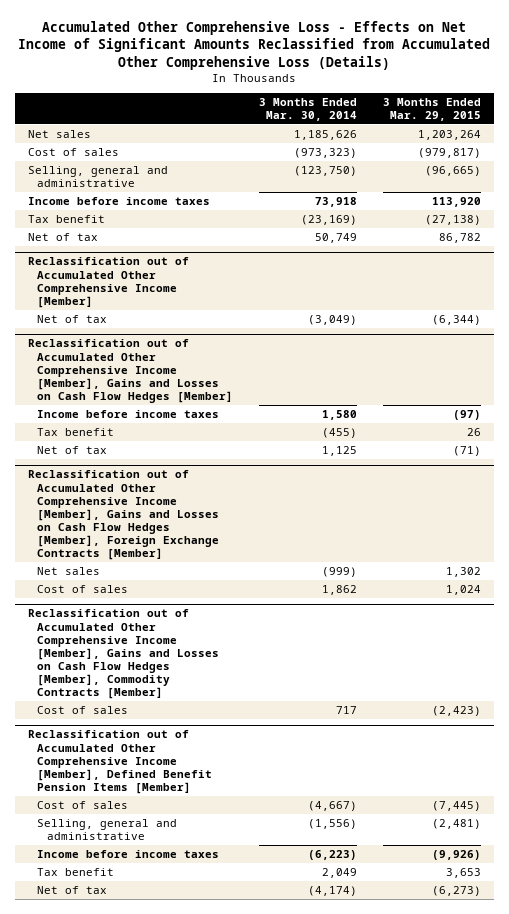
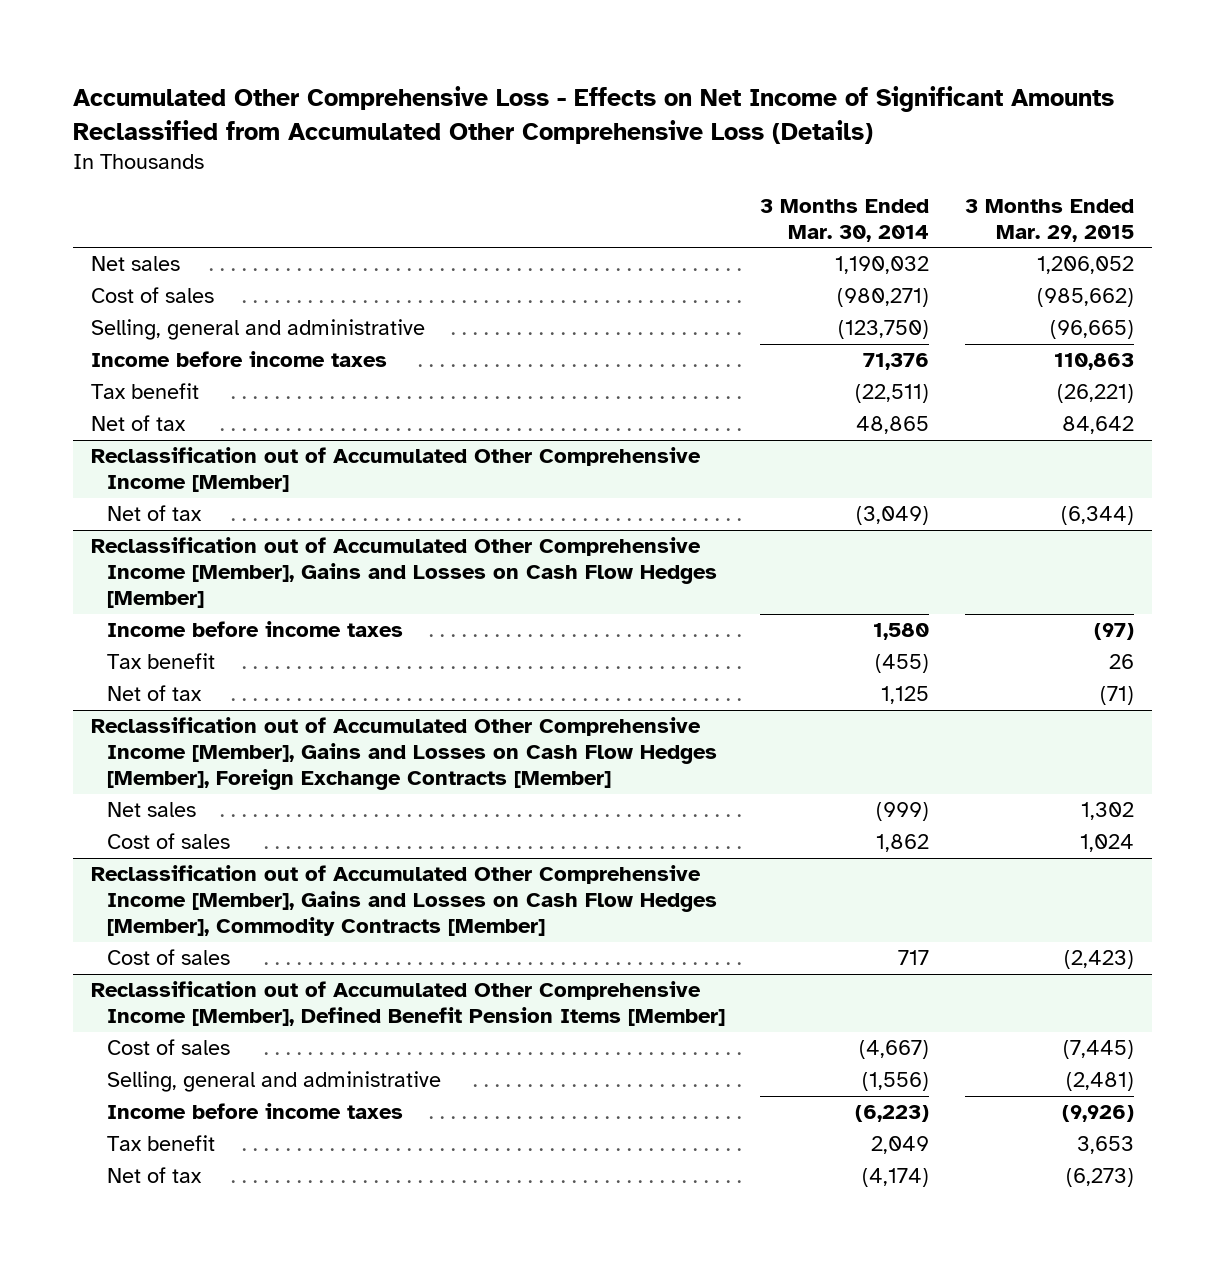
- Net sales | 1,185,626 | 1,203,264
- Cost of sales | (973,323) | (979,817)
+ Net sales | 1,190,032 | 1,206,052
+ Cost of sales | (980,271) | (985,662)
- Income before income taxes | 73,918 | 113,920
- Tax benefit | (23,169) | (27,138)
- Net of tax | 50,749 | 86,782
+ Income before income taxes | 71,376 | 110,863
+ Tax benefit | (22,511) | (26,221)
+ Net of tax | 48,865 | 84,642

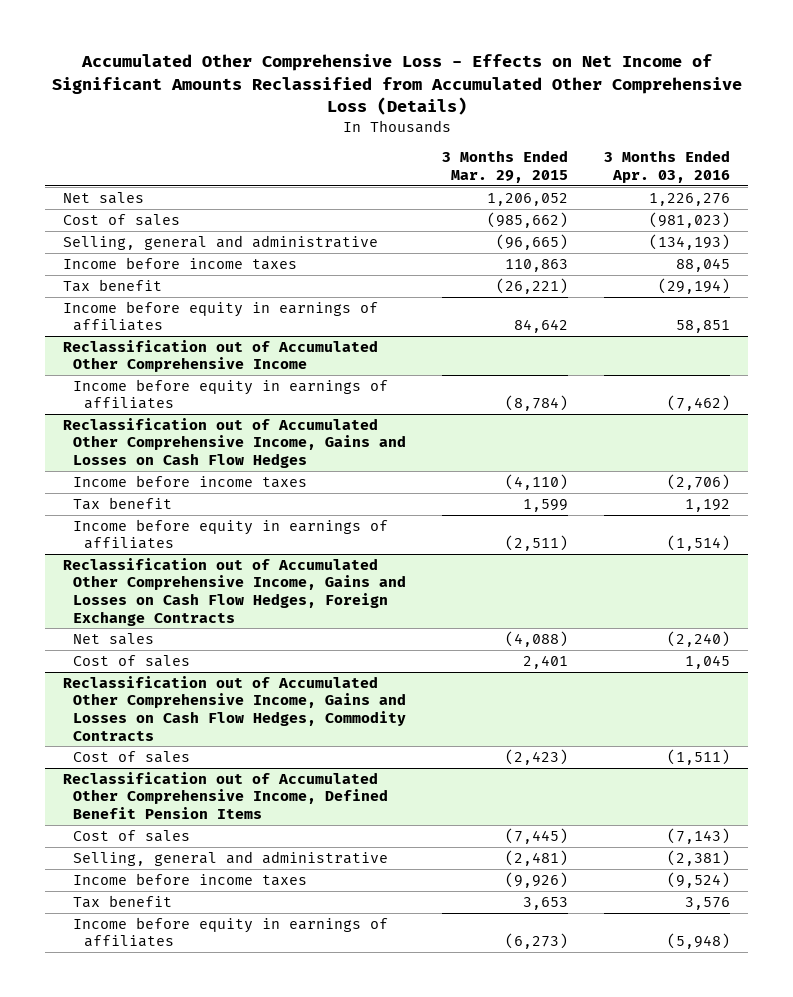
- | 3 Months Ended Mar. 30, 2014 | 3 Months Ended Mar. 29, 2015
+ | 3 Months Ended Mar. 29, 2015 | 3 Months Ended Apr. 03, 2016
- Net of tax | 48,865 | 84,642
- Reclassification out of Accumulated Other Comprehensive Income [Member]
- Net of tax | (3,049) | (6,344)
- Reclassification out of Accumulated Other Comprehensive Income [Member], Gains and Losses on Cash Flow Hedges [Member]
- Income before income taxes | 1,580 | (97)
- Tax benefit | (455) | 26
- Net of tax | 1,125 | (71)
- Reclassification out of Accumulated Other Comprehensive Income [Member], Gains and Losses on Cash Flow Hedges [Member], Foreign Exchange Contracts [Member]
- Net sales | (999) | 1,302
- Cost of sales | 1,862 | 1,024
- Reclassification out of Accumulated Other Comprehensive Income [Member], Gains and Losses on Cash Flow Hedges [Member], Commodity Contracts [Member]
+ Income before equity in earnings of affiliates | 84,642 | 58,851
+ Reclassification out of Accumulated Other Comprehensive Income
+ Income before equity in earnings of affiliates | (8,784) | (7,462)
+ Reclassification out of Accumulated Other Comprehensive Income, Gains and Losses on Cash Flow Hedges
+ Income before income taxes | (4,110) | (2,706)
+ Tax benefit | 1,599 | 1,192
+ Income before equity in earnings of affiliates | (2,511) | (1,514)
+ Reclassification out of Accumulated Other Comprehensive Income, Gains and Losses on Cash Flow Hedges, Foreign Exchange Contracts
+ Net sales | (4,088) | (2,240)
+ Cost of sales | 2,401 | 1,045
+ Reclassification out of Accumulated Other Comprehensive Income, Gains and Losses on Cash Flow Hedges, Commodity Contracts
- Reclassification out of Accumulated Other Comprehensive Income [Member], Defined Benefit Pension Items [Member]
+ Reclassification out of Accumulated Other Comprehensive Income, Defined Benefit Pension Items
- Net of tax | (4,174) | (6,273)
+ Income before equity in earnings of affiliates | (6,273) | (5,948)

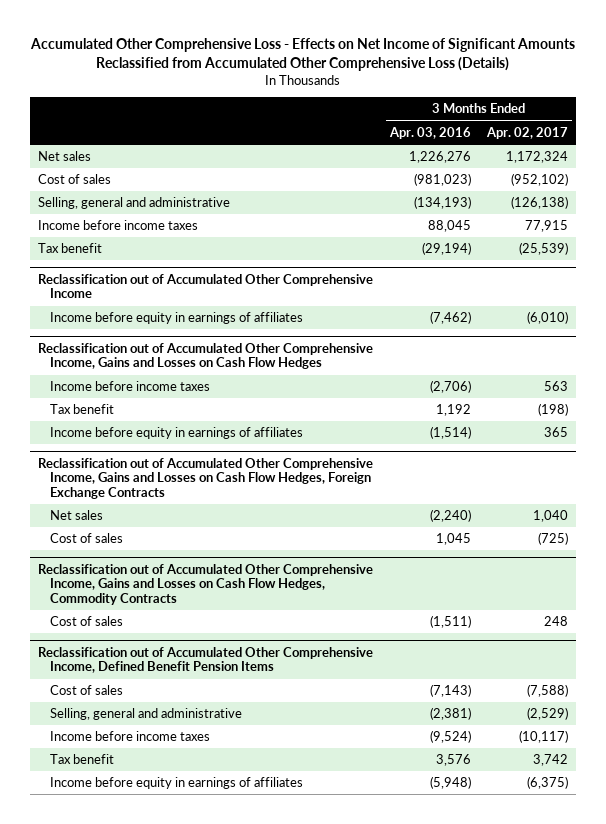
- | 3 Months Ended Mar. 29, 2015 | 3 Months Ended Apr. 03, 2016
+ | 3 Months Ended Apr. 03, 2016 | 3 Months Ended Apr. 02, 2017
- Income before equity in earnings of affiliates | 84,642 | 58,851

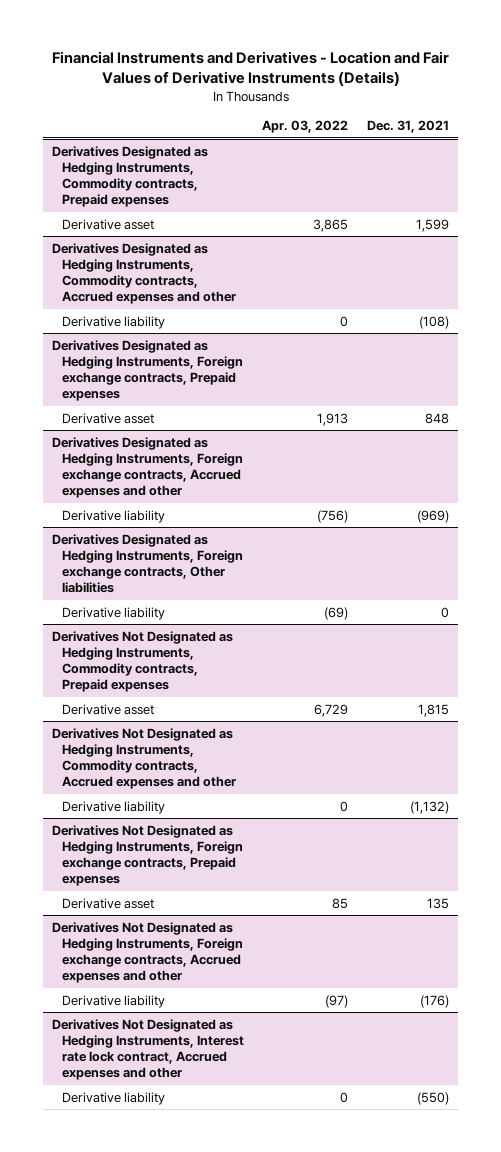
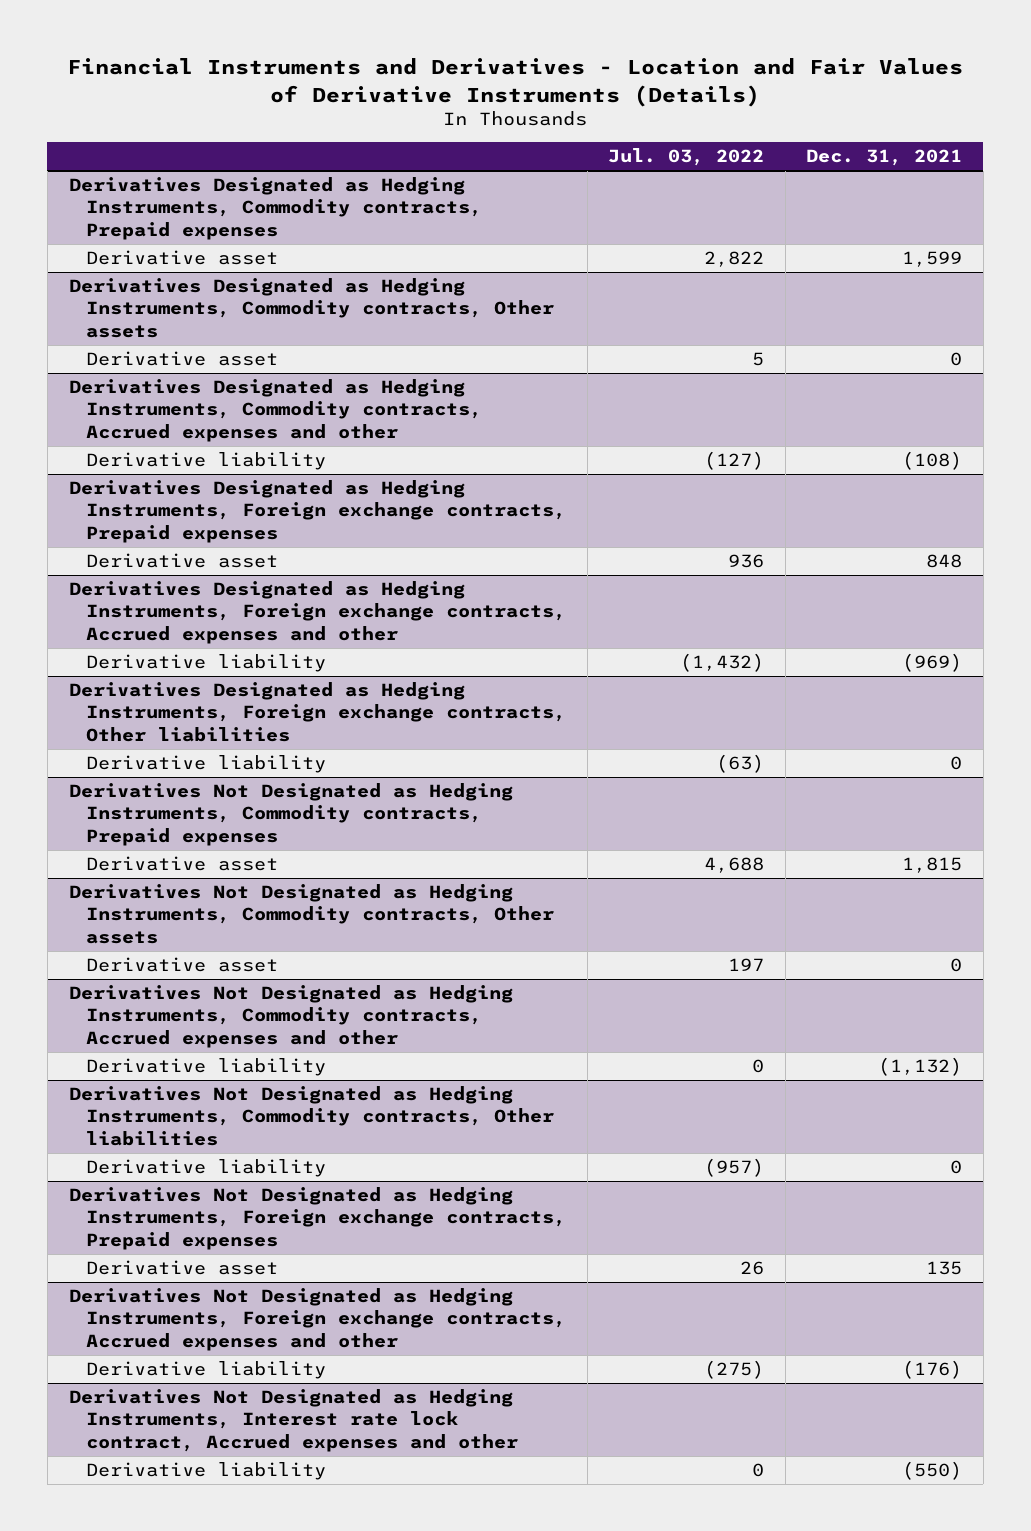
- | Apr. 03, 2022 | Dec. 31, 2021
+ | Jul. 03, 2022 | Dec. 31, 2021
+ Derivatives Designated as Hedging Instruments, Commodity contracts, Other assets
+ Derivative asset | 5 | 0
+ Derivatives Not Designated as Hedging Instruments, Commodity contracts, Other assets
+ Derivative asset | 197 | 0
+ Derivatives Not Designated as Hedging Instruments, Commodity contracts, Other liabilities
+ Derivative liability | (957) | 0

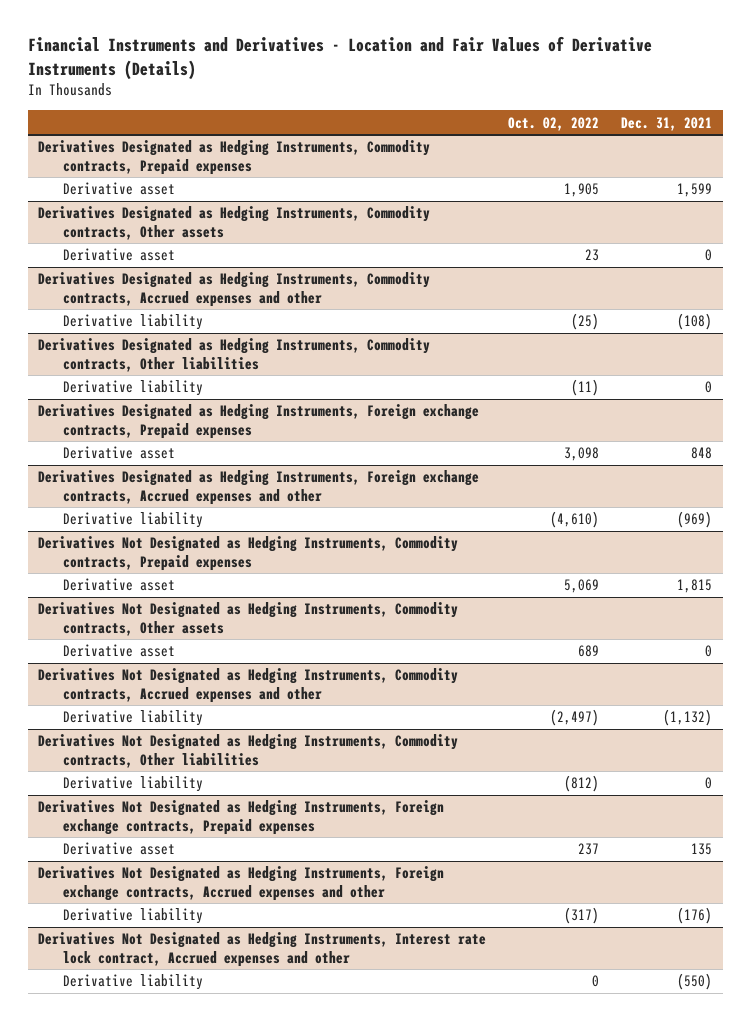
- | Jul. 03, 2022 | Dec. 31, 2021
+ | Oct. 02, 2022 | Dec. 31, 2021
+ Derivatives Designated as Hedging Instruments, Commodity contracts, Other liabilities
+ Derivative liability | (11) | 0
- Derivatives Designated as Hedging Instruments, Foreign exchange contracts, Other liabilities
- Derivative liability | (63) | 0

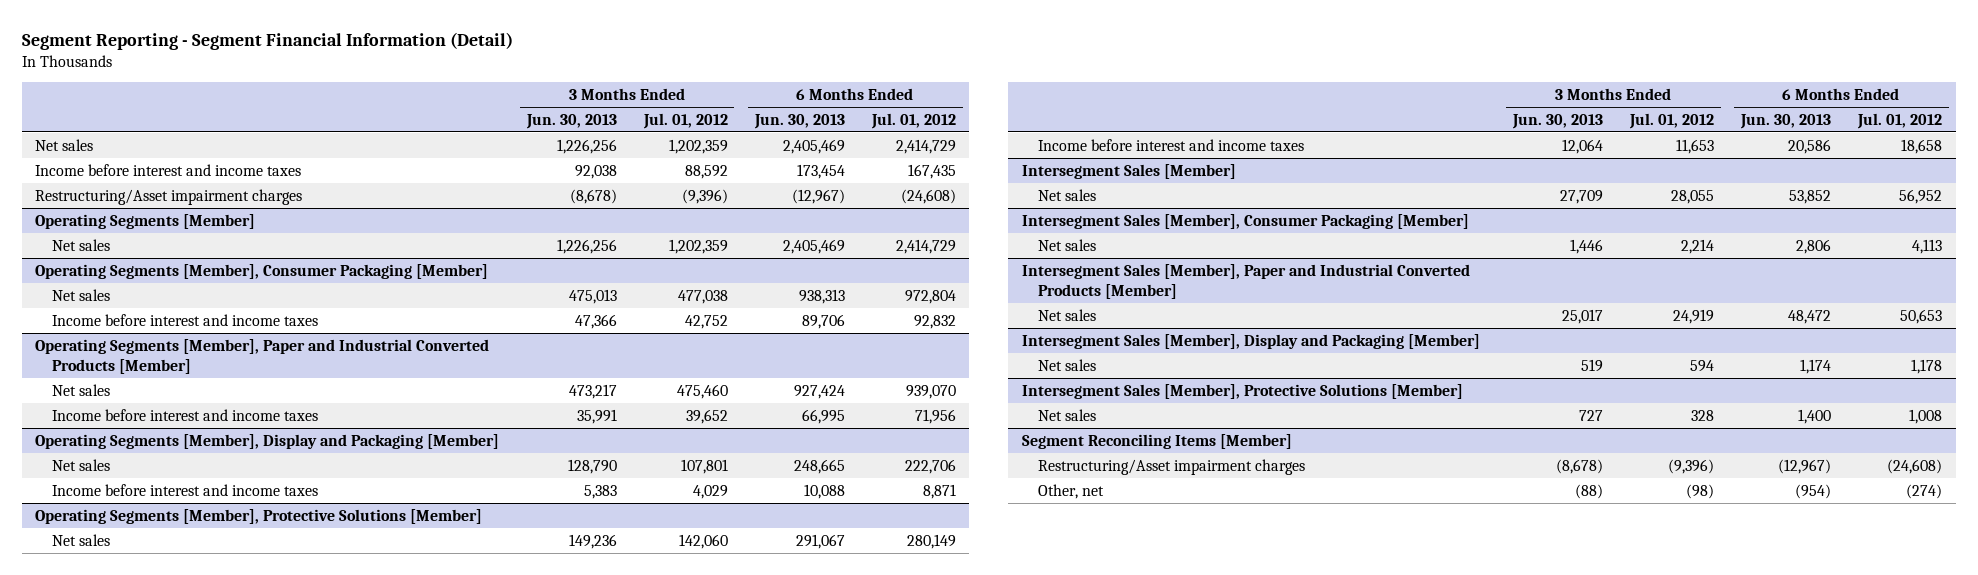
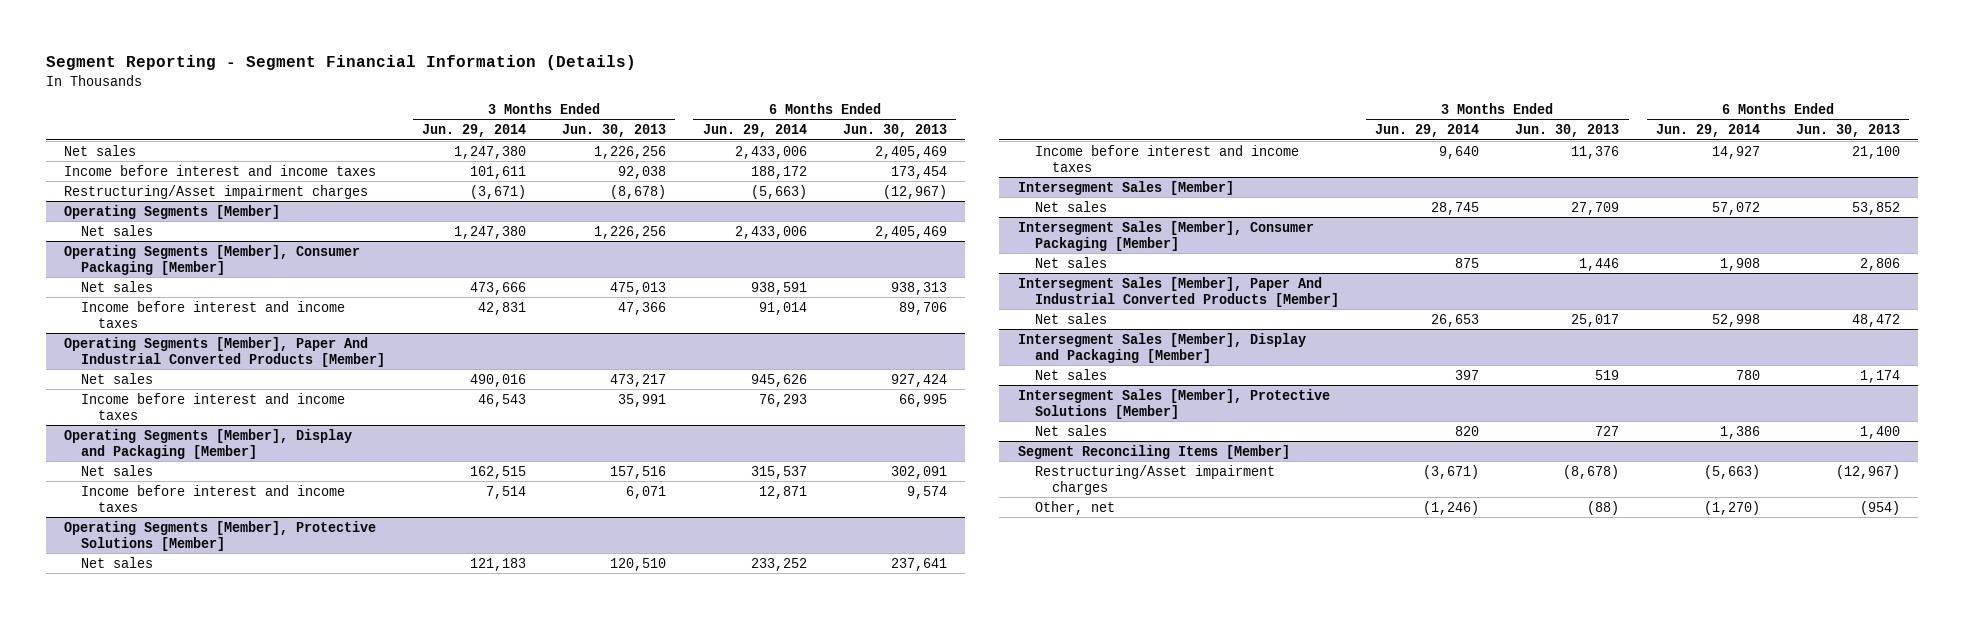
- Segment Reporting - Segment Financial Information (Detail)
+ Segment Reporting - Segment Financial Information (Details)
- | 3 Months Ended Jun. 30, 2013 | 3 Months Ended Jul. 01, 2012 | 6 Months Ended Jun. 30, 2013 | 6 Months Ended Jul. 01, 2012
+ | 3 Months Ended Jun. 29, 2014 | 3 Months Ended Jun. 30, 2013 | 6 Months Ended Jun. 29, 2014 | 6 Months Ended Jun. 30, 2013
- Operating Segments [Member], Paper and Industrial Converted Products [Member]
+ Operating Segments [Member], Paper And Industrial Converted Products [Member]
@ Operating Segments [Member], Display and Packaging [Member]
- Net sales | 128,790 | 107,801 | 248,665 | 222,706
- Income before interest and income taxes | 5,383 | 4,029 | 10,088 | 8,871
+ Net sales | 162,515 | 157,516 | 315,537 | 302,091
+ Income before interest and income taxes | 7,514 | 6,071 | 12,871 | 9,574
@ Operating Segments [Member], Protective Solutions [Member]
- Net sales | 149,236 | 142,060 | 291,067 | 280,149
- Income before interest and income taxes | 12,064 | 11,653 | 20,586 | 18,658
+ Net sales | 121,183 | 120,510 | 233,252 | 237,641
+ Income before interest and income taxes | 9,640 | 11,376 | 14,927 | 21,100
- Intersegment Sales [Member], Paper and Industrial Converted Products [Member]
+ Intersegment Sales [Member], Paper And Industrial Converted Products [Member]

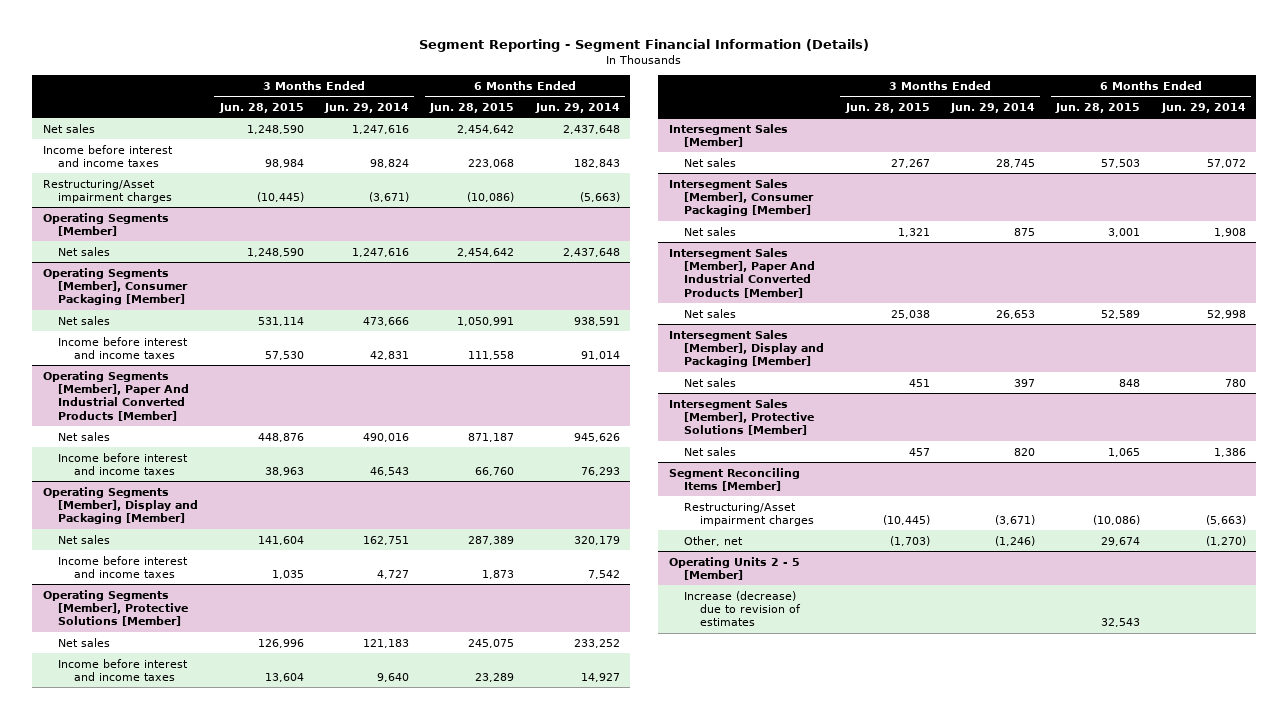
- | 3 Months Ended Jun. 29, 2014 | 3 Months Ended Jun. 30, 2013 | 6 Months Ended Jun. 29, 2014 | 6 Months Ended Jun. 30, 2013
+ | 3 Months Ended Jun. 28, 2015 | 3 Months Ended Jun. 29, 2014 | 6 Months Ended Jun. 28, 2015 | 6 Months Ended Jun. 29, 2014
- Net sales | 1,247,380 | 1,226,256 | 2,433,006 | 2,405,469
- Income before interest and income taxes | 101,611 | 92,038 | 188,172 | 173,454
+ Net sales | 1,248,590 | 1,247,616 | 2,454,642 | 2,437,648
+ Income before interest and income taxes | 98,984 | 98,824 | 223,068 | 182,843
@ Operating Segments [Member]
- Net sales | 1,247,380 | 1,226,256 | 2,433,006 | 2,405,469
+ Net sales | 1,248,590 | 1,247,616 | 2,454,642 | 2,437,648
@ Operating Segments [Member], Display and Packaging [Member]
- Net sales | 162,515 | 157,516 | 315,537 | 302,091
- Income before interest and income taxes | 7,514 | 6,071 | 12,871 | 9,574
+ Net sales | 141,604 | 162,751 | 287,389 | 320,179
+ Income before interest and income taxes | 1,035 | 4,727 | 1,873 | 7,542
+ Operating Units 2 - 5 [Member]
+ Increase (decrease) due to revision of estimates | | | 32,543 |

